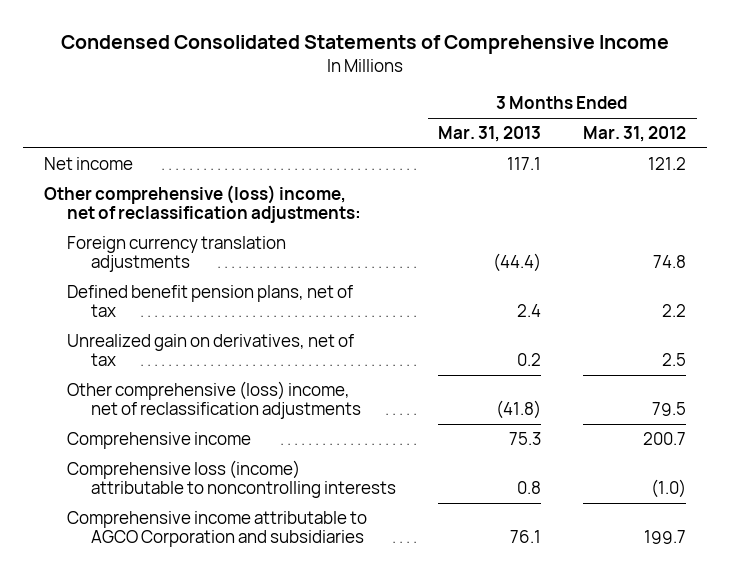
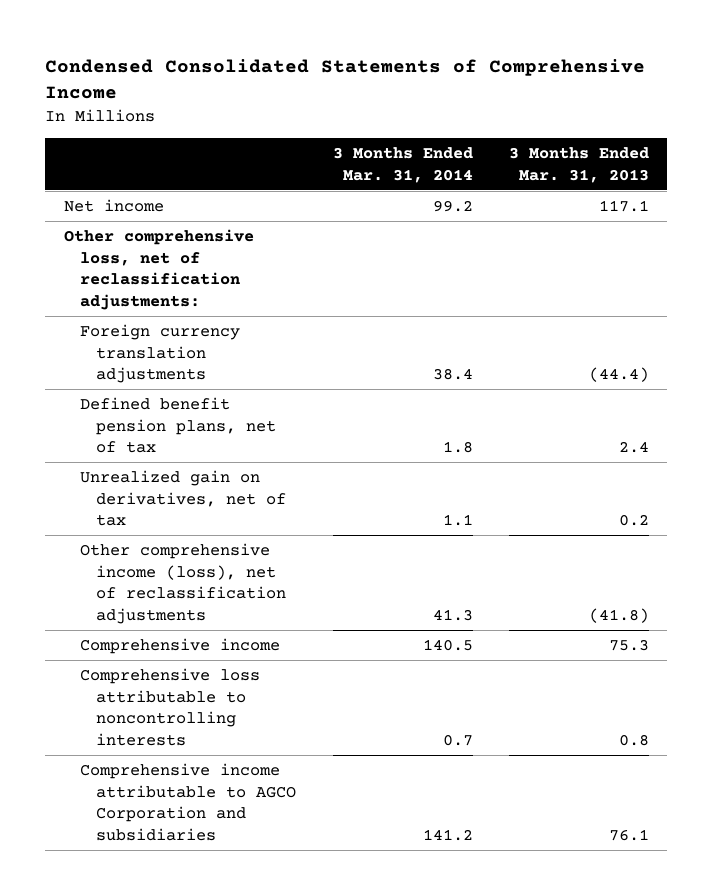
- | 3 Months Ended Mar. 31, 2013 | 3 Months Ended Mar. 31, 2012
+ | 3 Months Ended Mar. 31, 2014 | 3 Months Ended Mar. 31, 2013
- Other comprehensive (loss) income, net of reclassification adjustments:
+ Other comprehensive loss, net of reclassification adjustments:
- Other comprehensive (loss) income, net of reclassification adjustments | (41.8) | 79.5
+ Other comprehensive income (loss), net of reclassification adjustments | 41.3 | (41.8)
- Comprehensive loss (income) attributable to noncontrolling interests | 0.8 | (1.0)
+ Comprehensive loss attributable to noncontrolling interests | 0.7 | 0.8

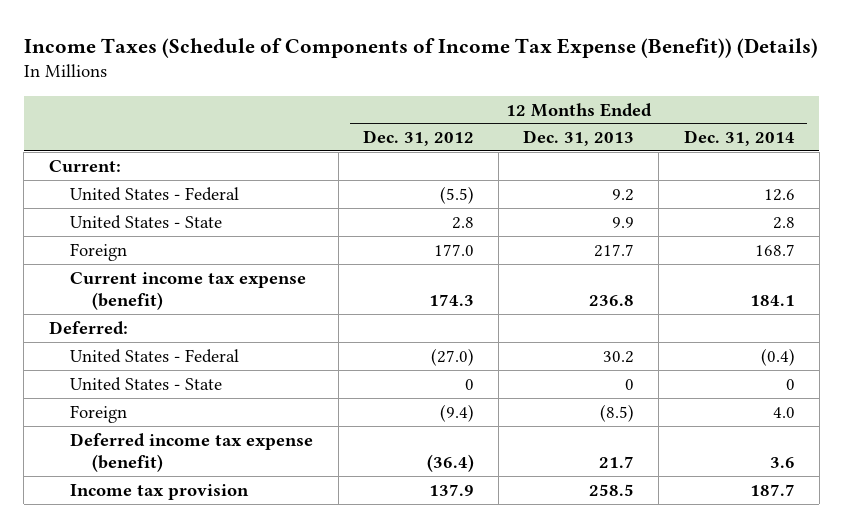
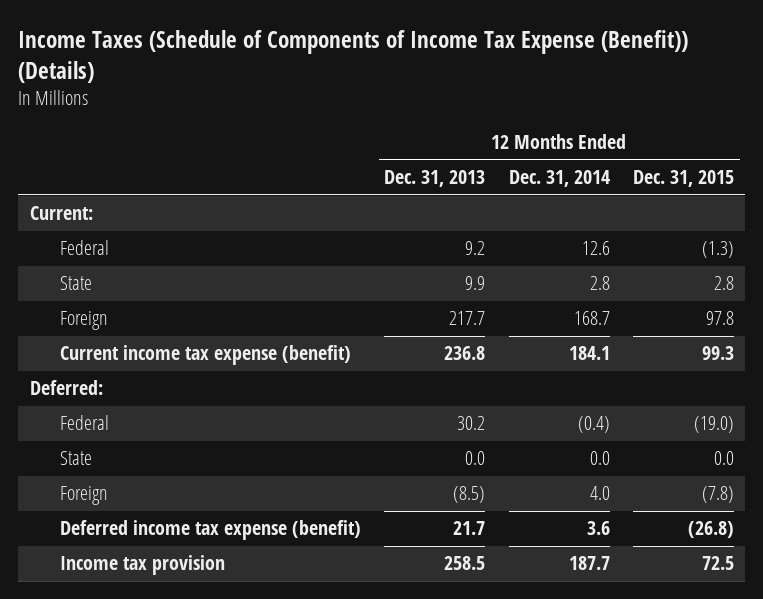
- | 12 Months Ended Dec. 31, 2012 | 12 Months Ended Dec. 31, 2013 | 12 Months Ended Dec. 31, 2014
+ | 12 Months Ended Dec. 31, 2013 | 12 Months Ended Dec. 31, 2014 | 12 Months Ended Dec. 31, 2015
- United States - Federal | (5.5) | 9.2 | 12.6
- United States - State | 2.8 | 9.9 | 2.8
+ Federal | 9.2 | 12.6 | (1.3)
+ State | 9.9 | 2.8 | 2.8
- United States - Federal | (27.0) | 30.2 | (0.4)
- United States - State | 0 | 0 | 0
+ Federal | 30.2 | (0.4) | (19.0)
+ State | 0.0 | 0.0 | 0.0

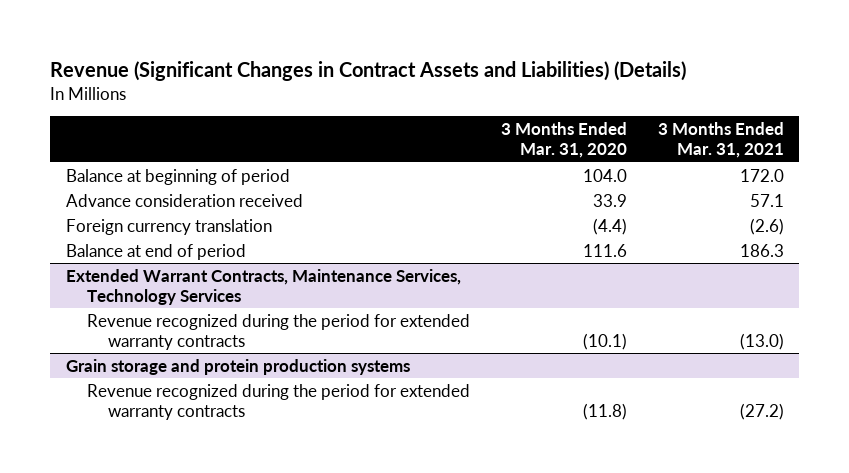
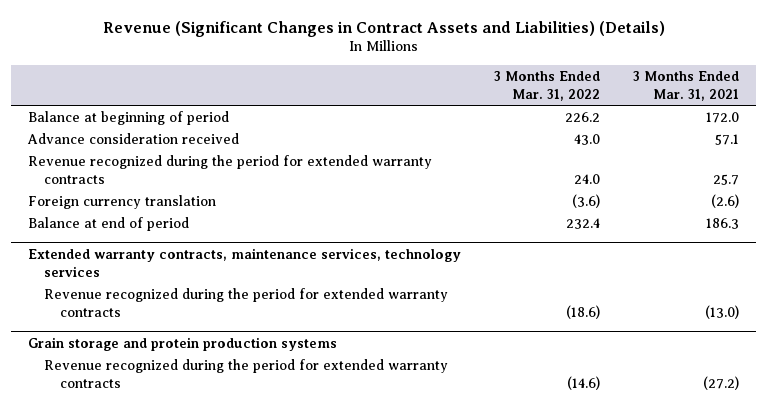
- | 3 Months Ended Mar. 31, 2020 | 3 Months Ended Mar. 31, 2021
+ | 3 Months Ended Mar. 31, 2022 | 3 Months Ended Mar. 31, 2021
+ Revenue recognized during the period for extended warranty contracts | 24.0 | 25.7
- Extended Warrant Contracts, Maintenance Services, Technology Services
+ Extended warranty contracts, maintenance services, technology services

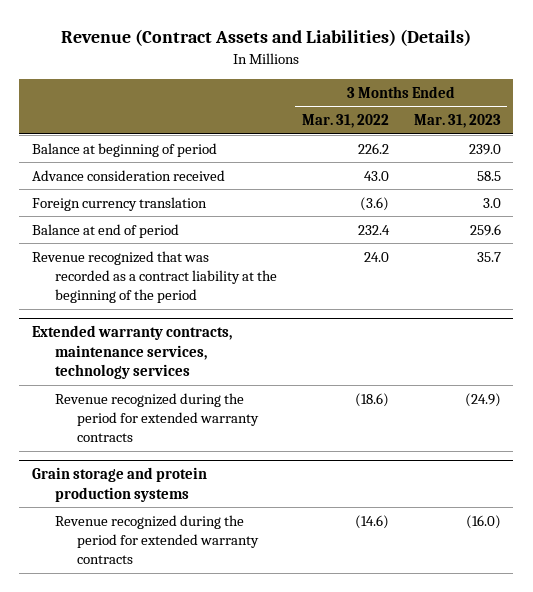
- Revenue (Significant Changes in Contract Assets and Liabilities) (Details)
+ Revenue (Contract Assets and Liabilities) (Details)
- | 3 Months Ended Mar. 31, 2022 | 3 Months Ended Mar. 31, 2021
+ | 3 Months Ended Mar. 31, 2022 | 3 Months Ended Mar. 31, 2023
- Revenue recognized during the period for extended warranty contracts | 24.0 | 25.7
+ Revenue recognized that was recorded as a contract liability at the beginning of the period | 24.0 | 35.7

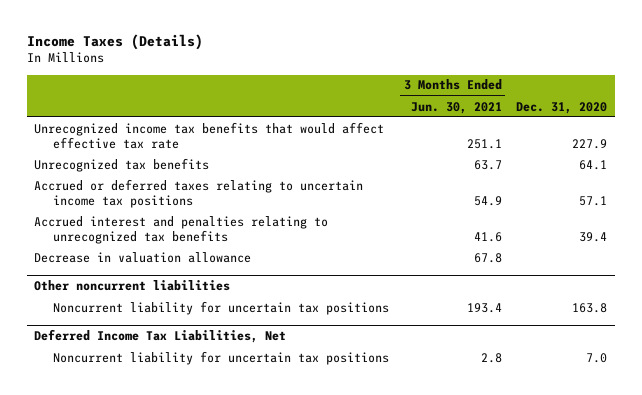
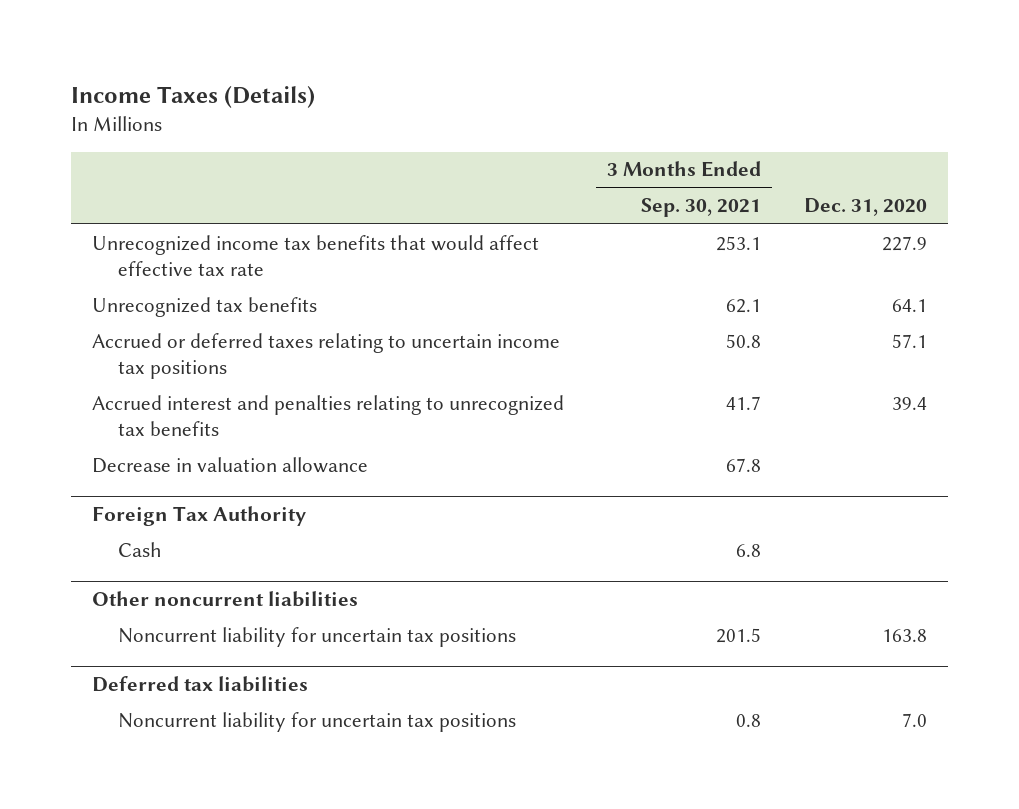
- | 3 Months Ended Jun. 30, 2021 | Dec. 31, 2020
+ | 3 Months Ended Sep. 30, 2021 | Dec. 31, 2020
+ Foreign Tax Authority
+ Cash | 6.8 |
- Deferred Income Tax Liabilities, Net
+ Deferred tax liabilities

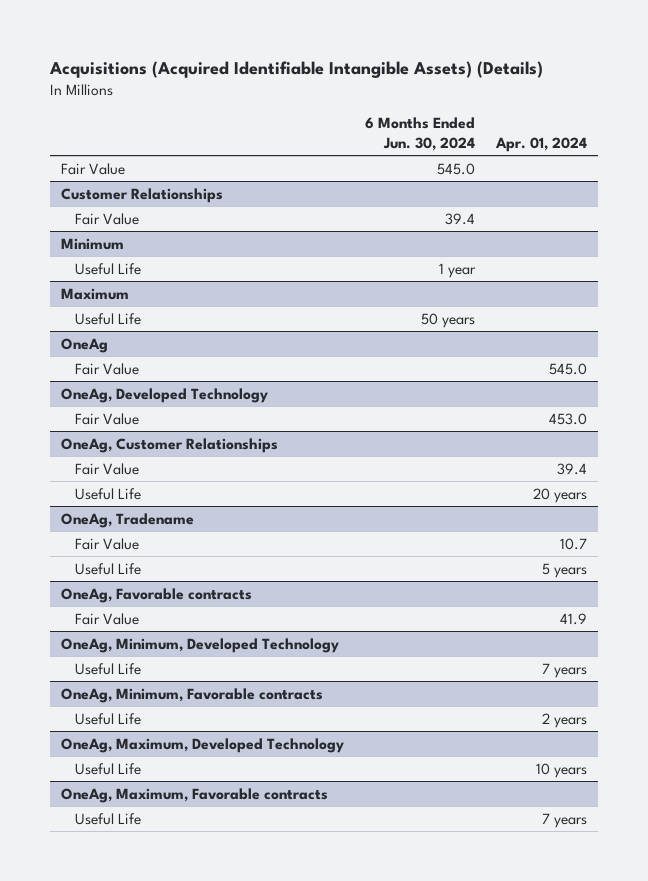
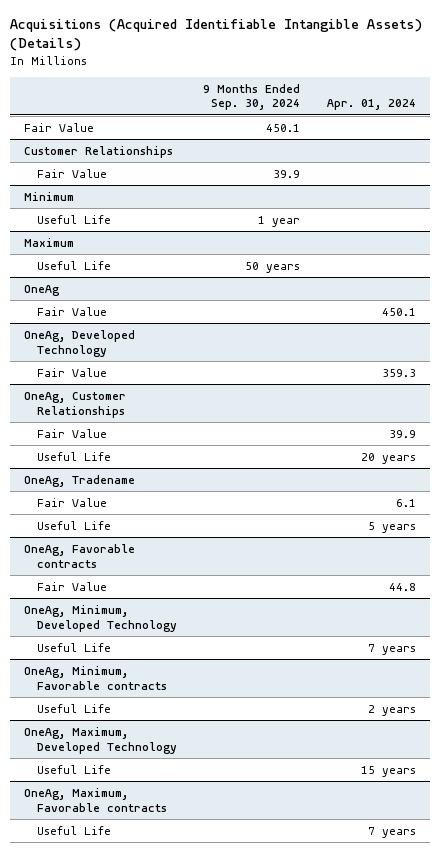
- | 6 Months Ended Jun. 30, 2024 | Apr. 01, 2024
+ | 9 Months Ended Sep. 30, 2024 | Apr. 01, 2024
@ OneAg
- Fair Value | | 545.0
+ Fair Value | | 450.1
@ OneAg, Developed Technology
- Fair Value | | 453.0
+ Fair Value | | 359.3
@ OneAg, Customer Relationships
- Fair Value | | 39.4
+ Fair Value | | 39.9
@ OneAg, Tradename
- Fair Value | | 10.7
+ Fair Value | | 6.1
@ OneAg, Favorable contracts
- Fair Value | | 41.9
+ Fair Value | | 44.8
@ OneAg, Maximum, Developed Technology
- Useful Life | | 10 years
+ Useful Life | | 15 years

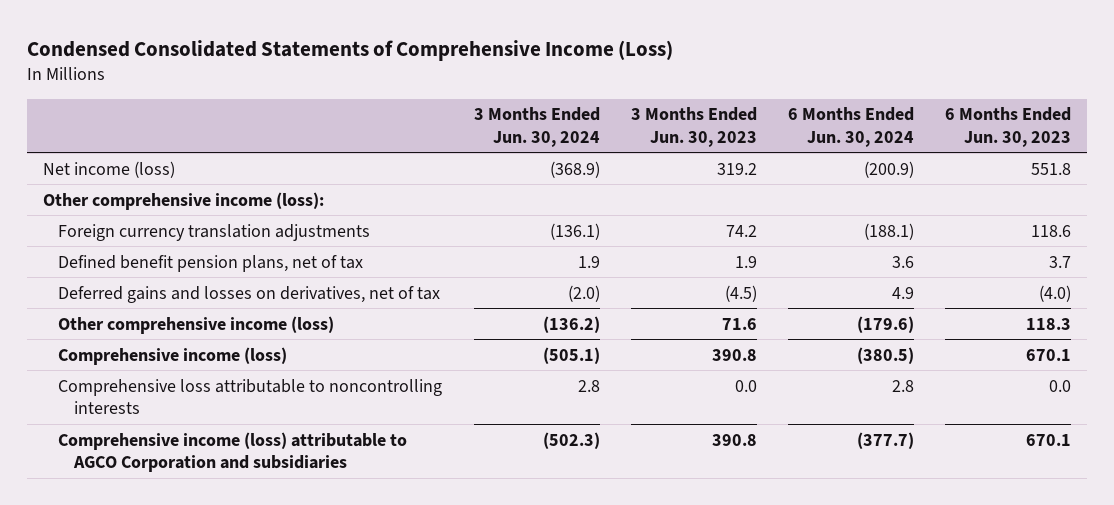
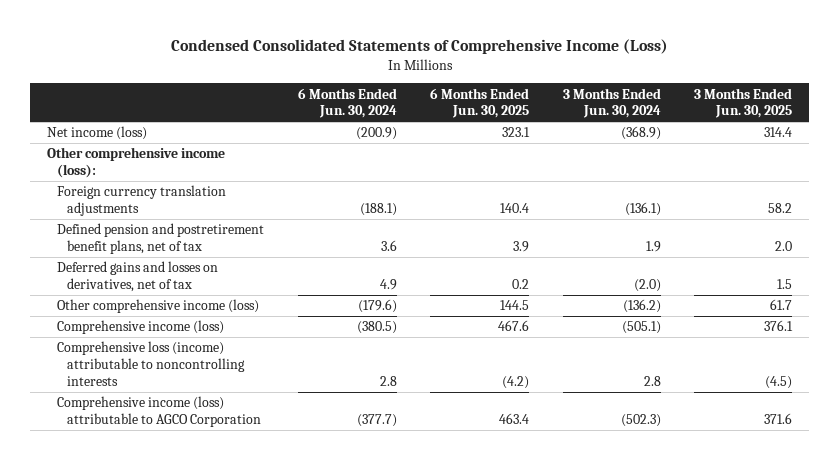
- | 3 Months Ended Jun. 30, 2024 | 3 Months Ended Jun. 30, 2023 | 6 Months Ended Jun. 30, 2024 | 6 Months Ended Jun. 30, 2023
+ | 6 Months Ended Jun. 30, 2024 | 6 Months Ended Jun. 30, 2025 | 3 Months Ended Jun. 30, 2024 | 3 Months Ended Jun. 30, 2025
- Defined benefit pension plans, net of tax | 1.9 | 1.9 | 3.6 | 3.7
+ Defined pension and postretirement benefit plans, net of tax | 3.6 | 3.9 | 1.9 | 2.0
- Comprehensive loss attributable to noncontrolling interests | 2.8 | 0.0 | 2.8 | 0.0
- Comprehensive income (loss) attributable to AGCO Corporation and subsidiaries | (502.3) | 390.8 | (377.7) | 670.1
+ Comprehensive loss (income) attributable to noncontrolling interests | 2.8 | (4.2) | 2.8 | (4.5)
+ Comprehensive income (loss) attributable to AGCO Corporation | (377.7) | 463.4 | (502.3) | 371.6

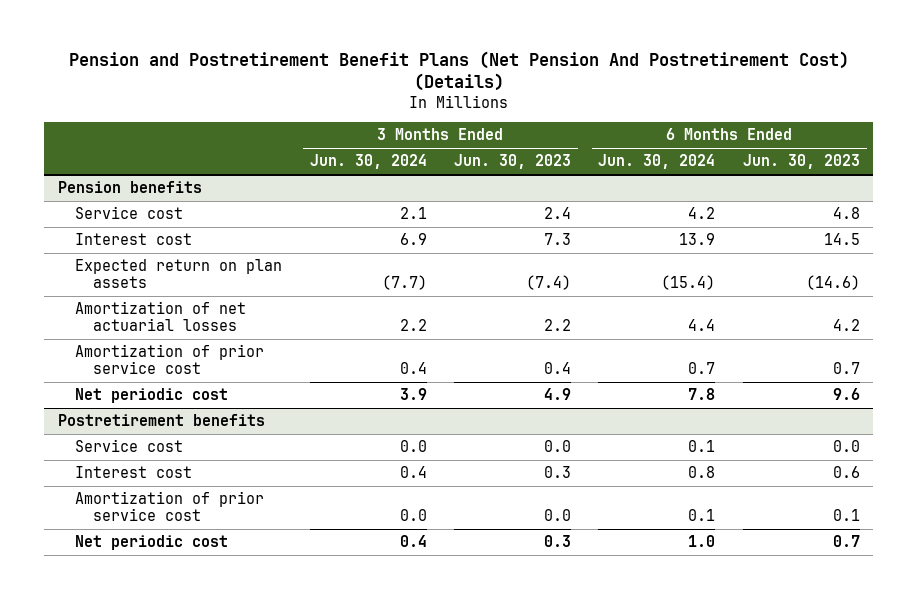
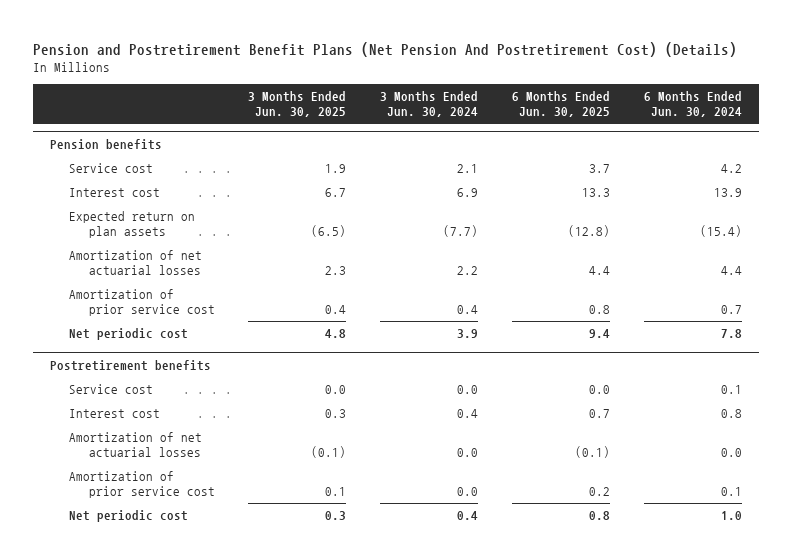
- | 3 Months Ended Jun. 30, 2024 | 3 Months Ended Jun. 30, 2023 | 6 Months Ended Jun. 30, 2024 | 6 Months Ended Jun. 30, 2023
+ | 3 Months Ended Jun. 30, 2025 | 3 Months Ended Jun. 30, 2024 | 6 Months Ended Jun. 30, 2025 | 6 Months Ended Jun. 30, 2024
@ Postretirement benefits
+ Amortization of net actuarial losses | (0.1) | 0.0 | (0.1) | 0.0

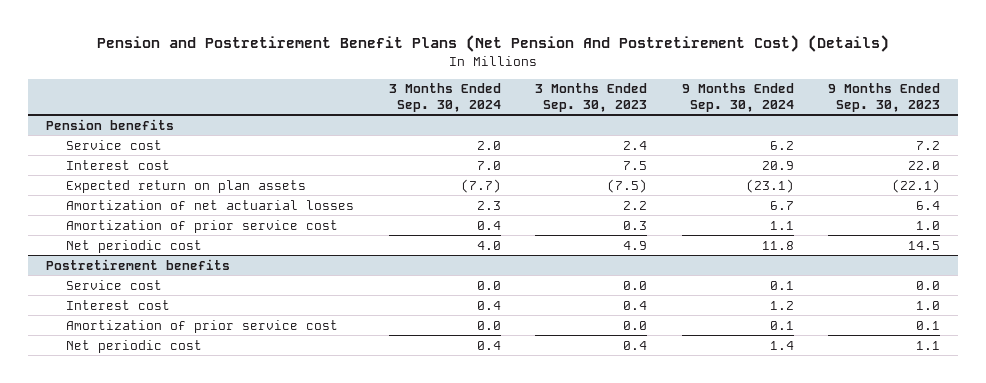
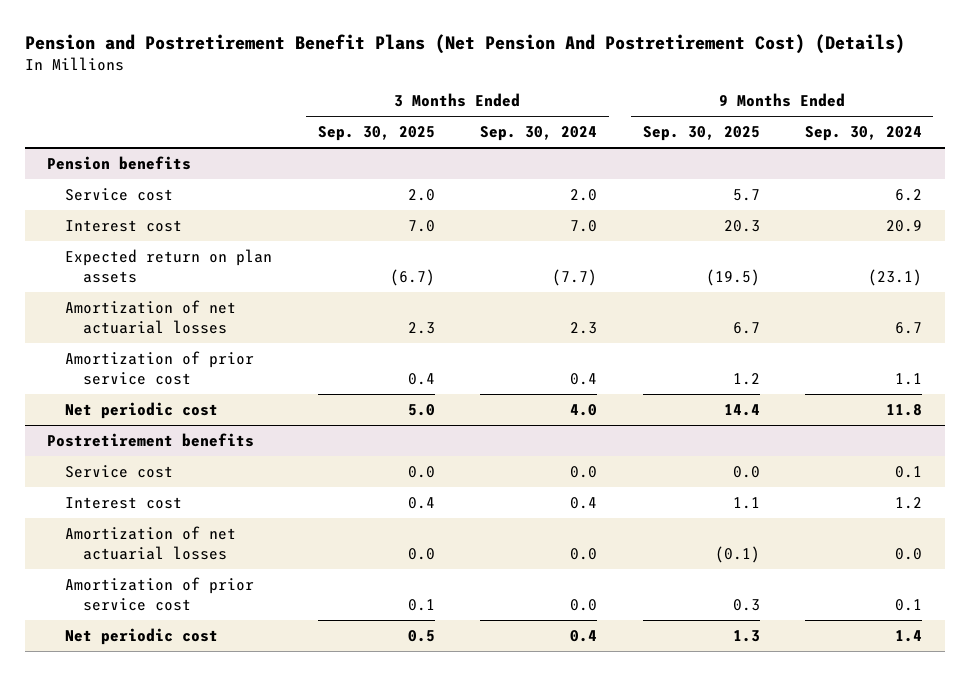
- | 3 Months Ended Sep. 30, 2024 | 3 Months Ended Sep. 30, 2023 | 9 Months Ended Sep. 30, 2024 | 9 Months Ended Sep. 30, 2023
+ | 3 Months Ended Sep. 30, 2025 | 3 Months Ended Sep. 30, 2024 | 9 Months Ended Sep. 30, 2025 | 9 Months Ended Sep. 30, 2024
@ Postretirement benefits
+ Amortization of net actuarial losses | 0.0 | 0.0 | (0.1) | 0.0

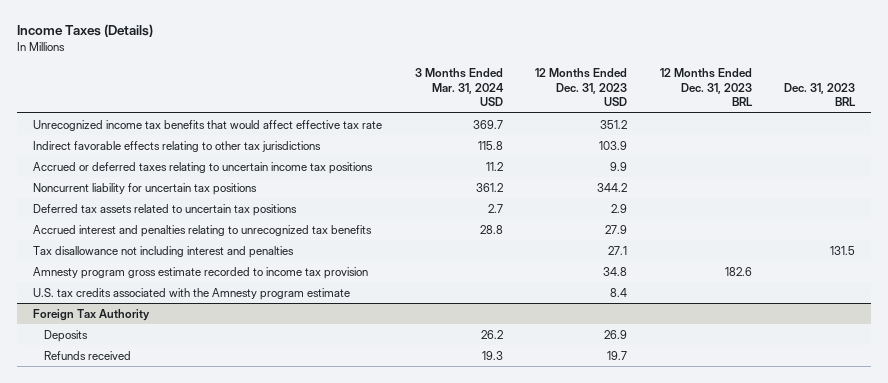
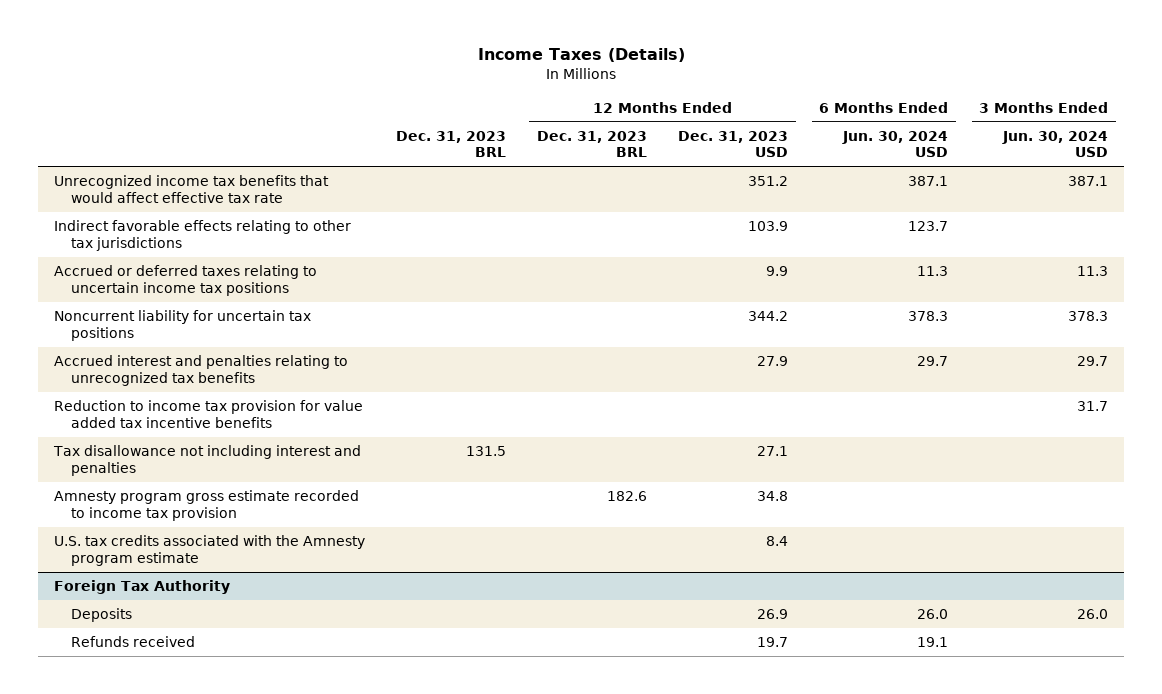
- | 3 Months Ended Mar. 31, 2024 USD | 12 Months Ended Dec. 31, 2023 USD | 12 Months Ended Dec. 31, 2023 BRL | Dec. 31, 2023 BRL
+ | Dec. 31, 2023 BRL | 12 Months Ended Dec. 31, 2023 BRL | 12 Months Ended Dec. 31, 2023 USD | 6 Months Ended Jun. 30, 2024 USD | 3 Months Ended Jun. 30, 2024 USD
- Deferred tax assets related to uncertain tax positions | 2.7 | 2.9 | |
+ Reduction to income tax provision for value added tax incentive benefits | | | | | 31.7

